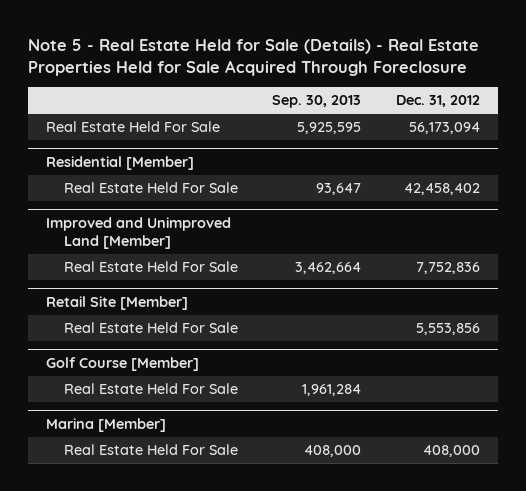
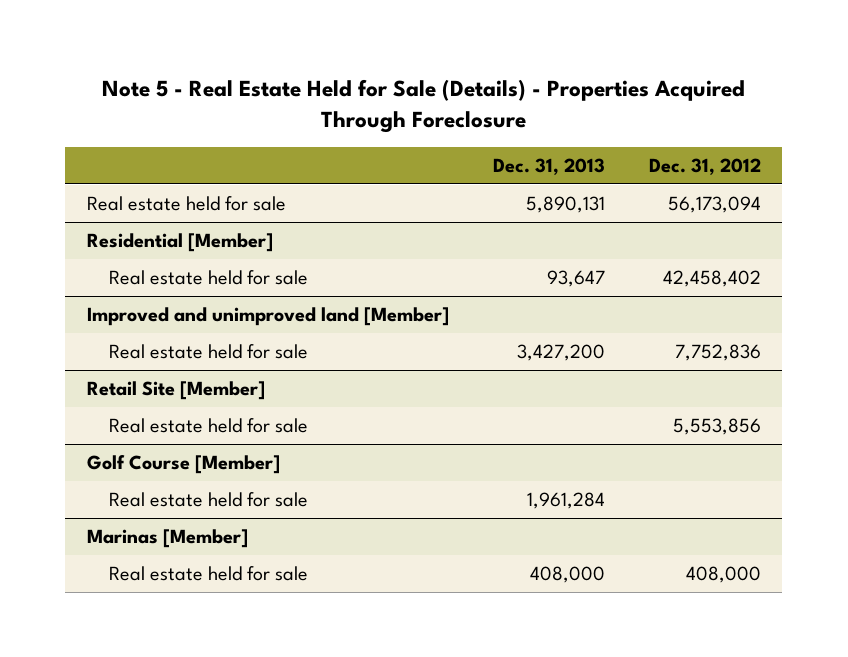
- Note 5 - Real Estate Held for Sale (Details) - Real Estate Properties Held for Sale Acquired Through Foreclosure
+ Note 5 - Real Estate Held for Sale (Details) - Properties Acquired Through Foreclosure
- | Sep. 30, 2013 | Dec. 31, 2012
+ | Dec. 31, 2013 | Dec. 31, 2012
- Real Estate Held For Sale | 5,925,595 | 56,173,094
+ Real estate held for sale | 5,890,131 | 56,173,094
@ Residential [Member]
- Real Estate Held For Sale | 93,647 | 42,458,402
- Improved and Unimproved Land [Member]
- Real Estate Held For Sale | 3,462,664 | 7,752,836
@ Residential [Member]
+ Real estate held for sale | 93,647 | 42,458,402
+ Improved and unimproved land [Member]
+ Real estate held for sale | 3,427,200 | 7,752,836
@ Retail Site [Member]
- Real Estate Held For Sale | | 5,553,856
+ Real estate held for sale | | 5,553,856
@ Golf Course [Member]
- Real Estate Held For Sale | 1,961,284 |
- Marina [Member]
- Real Estate Held For Sale | 408,000 | 408,000
@ Golf Course [Member]
+ Real estate held for sale | 1,961,284 |
+ Marinas [Member]
+ Real estate held for sale | 408,000 | 408,000

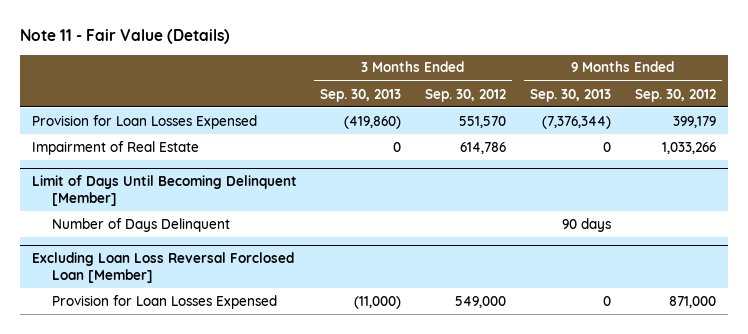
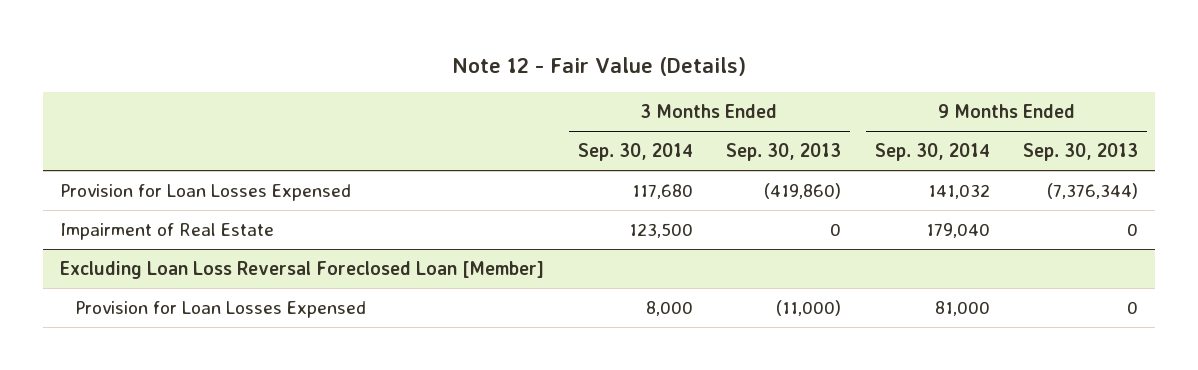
- Note 11 - Fair Value (Details)
+ Note 12 - Fair Value (Details)
- | 3 Months Ended Sep. 30, 2013 | 3 Months Ended Sep. 30, 2012 | 9 Months Ended Sep. 30, 2013 | 9 Months Ended Sep. 30, 2012
+ | 3 Months Ended Sep. 30, 2014 | 3 Months Ended Sep. 30, 2013 | 9 Months Ended Sep. 30, 2014 | 9 Months Ended Sep. 30, 2013
- Limit of Days Until Becoming Delinquent [Member]
- Number of Days Delinquent | | | 90 days |
- Excluding Loan Loss Reversal Forclosed Loan [Member]
+ Excluding Loan Loss Reversal Foreclosed Loan [Member]

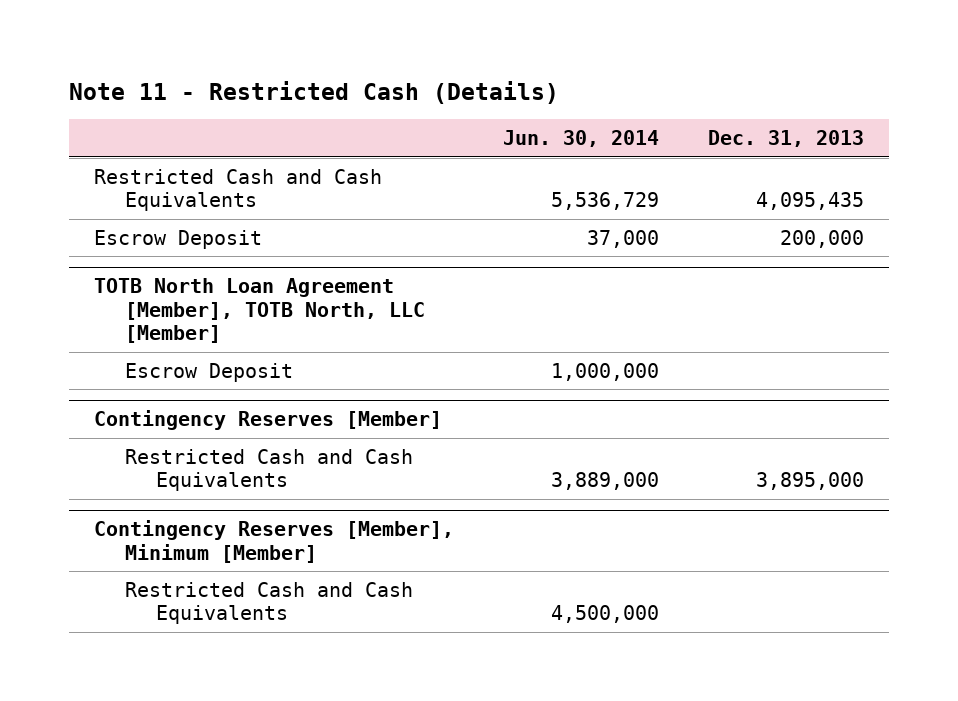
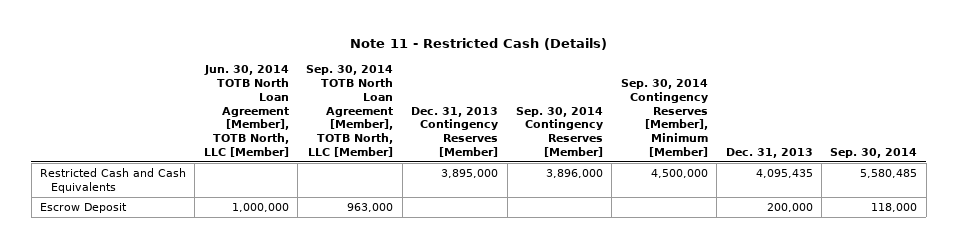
- | Jun. 30, 2014 | Dec. 31, 2013
+ | Jun. 30, 2014 TOTB North Loan Agreement [Member], TOTB North, LLC [Member] | Sep. 30, 2014 TOTB North Loan Agreement [Member], TOTB North, LLC [Member] | Dec. 31, 2013 Contingency Reserves [Member] | Sep. 30, 2014 Contingency Reserves [Member] | Sep. 30, 2014 Contingency Reserves [Member], Minimum [Member] | Dec. 31, 2013 | Sep. 30, 2014
- TOTB North Loan Agreement [Member], TOTB North, LLC [Member]
- Escrow Deposit | 1,000,000 |
- Contingency Reserves [Member]
- Restricted Cash and Cash Equivalents | 3,889,000 | 3,895,000
- Contingency Reserves [Member], Minimum [Member]
- Restricted Cash and Cash Equivalents | 4,500,000 |

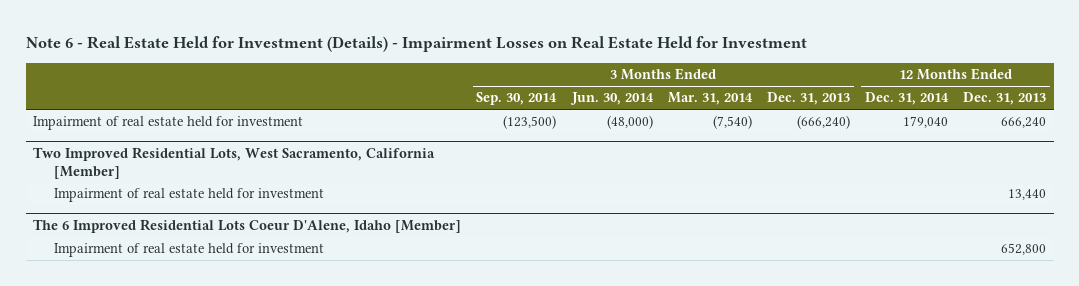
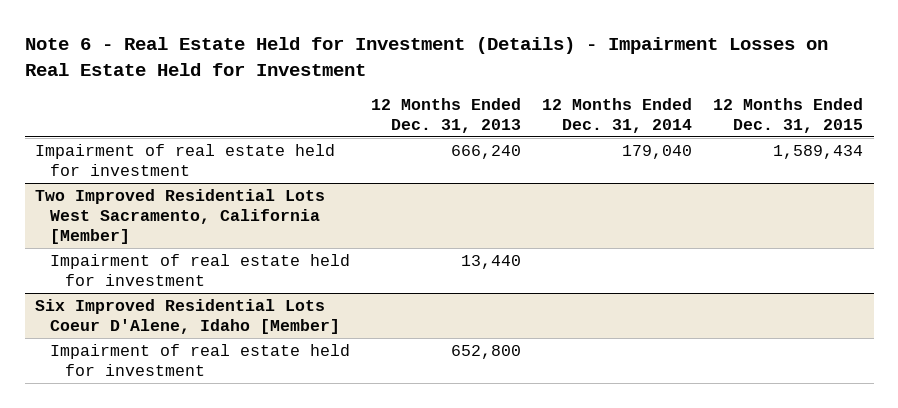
- | 3 Months Ended Sep. 30, 2014 | 3 Months Ended Jun. 30, 2014 | 3 Months Ended Mar. 31, 2014 | 3 Months Ended Dec. 31, 2013 | 12 Months Ended Dec. 31, 2014 | 12 Months Ended Dec. 31, 2013
+ | 12 Months Ended Dec. 31, 2013 | 12 Months Ended Dec. 31, 2014 | 12 Months Ended Dec. 31, 2015
- Two Improved Residential Lots, West Sacramento, California [Member]
+ Two Improved Residential Lots West Sacramento, California [Member]
- The 6 Improved Residential Lots Coeur D'Alene, Idaho [Member]
+ Six Improved Residential Lots Coeur D'Alene, Idaho [Member]

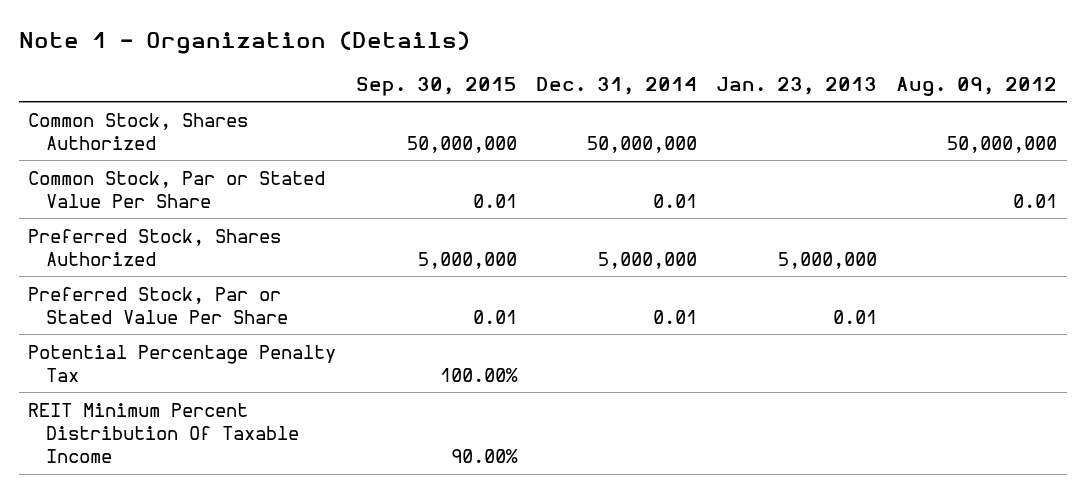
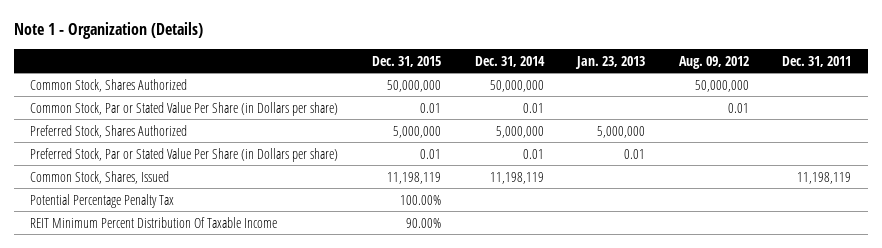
- | Sep. 30, 2015 | Dec. 31, 2014 | Jan. 23, 2013 | Aug. 09, 2012
+ | Dec. 31, 2015 | Dec. 31, 2014 | Jan. 23, 2013 | Aug. 09, 2012 | Dec. 31, 2011
- Common Stock, Par or Stated Value Per Share | 0.01 | 0.01 | | 0.01
+ Common Stock, Par or Stated Value Per Share (in Dollars per share) | 0.01 | 0.01 | | 0.01 |
- Preferred Stock, Par or Stated Value Per Share | 0.01 | 0.01 | 0.01 |
+ Preferred Stock, Par or Stated Value Per Share (in Dollars per share) | 0.01 | 0.01 | 0.01 | |
+ Common Stock, Shares, Issued | 11,198,119 | 11,198,119 | | | 11,198,119

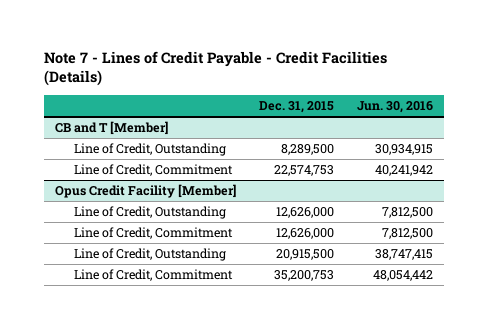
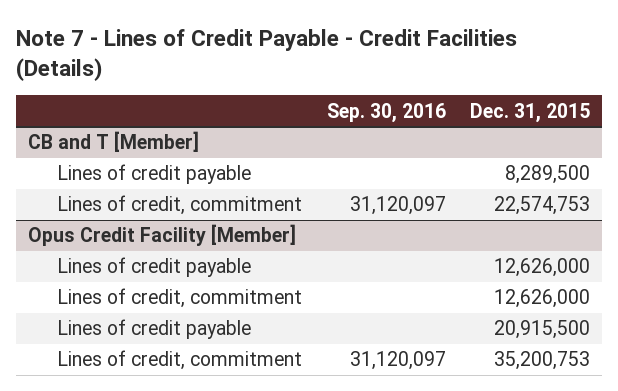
- | Dec. 31, 2015 | Jun. 30, 2016
+ | Sep. 30, 2016 | Dec. 31, 2015
@ CB and T [Member]
- Line of Credit, Outstanding | 8,289,500 | 30,934,915
- Line of Credit, Commitment | 22,574,753 | 40,241,942
+ Lines of credit payable | | 8,289,500
+ Lines of credit, commitment | 31,120,097 | 22,574,753
@ Opus Credit Facility [Member]
- Line of Credit, Outstanding | 12,626,000 | 7,812,500
- Line of Credit, Commitment | 12,626,000 | 7,812,500
- Line of Credit, Outstanding | 20,915,500 | 38,747,415
- Line of Credit, Commitment | 35,200,753 | 48,054,442
+ Lines of credit payable | | 12,626,000
+ Lines of credit, commitment | | 12,626,000
+ Lines of credit payable | | 20,915,500
+ Lines of credit, commitment | 31,120,097 | 35,200,753

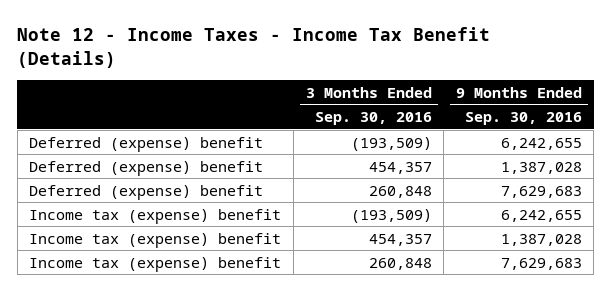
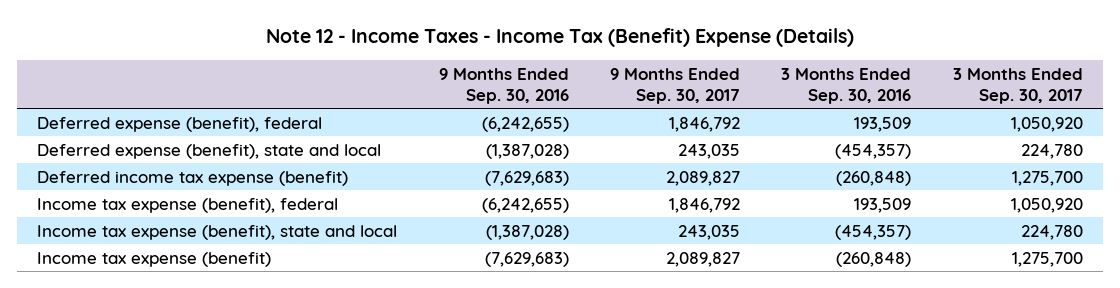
- Note 12 - Income Taxes - Income Tax Benefit (Details)
+ Note 12 - Income Taxes - Income Tax (Benefit) Expense (Details)
- | 3 Months Ended Sep. 30, 2016 | 9 Months Ended Sep. 30, 2016
+ | 9 Months Ended Sep. 30, 2016 | 9 Months Ended Sep. 30, 2017 | 3 Months Ended Sep. 30, 2016 | 3 Months Ended Sep. 30, 2017
- Deferred (expense) benefit | (193,509) | 6,242,655
- Deferred (expense) benefit | 454,357 | 1,387,028
- Deferred (expense) benefit | 260,848 | 7,629,683
- Income tax (expense) benefit | (193,509) | 6,242,655
- Income tax (expense) benefit | 454,357 | 1,387,028
- Income tax (expense) benefit | 260,848 | 7,629,683
+ Deferred expense (benefit), federal | (6,242,655) | 1,846,792 | 193,509 | 1,050,920
+ Deferred expense (benefit), state and local | (1,387,028) | 243,035 | (454,357) | 224,780
+ Deferred income tax expense (benefit) | (7,629,683) | 2,089,827 | (260,848) | 1,275,700
+ Income tax expense (benefit), federal | (6,242,655) | 1,846,792 | 193,509 | 1,050,920
+ Income tax expense (benefit), state and local | (1,387,028) | 243,035 | (454,357) | 224,780
+ Income tax expense (benefit) | (7,629,683) | 2,089,827 | (260,848) | 1,275,700

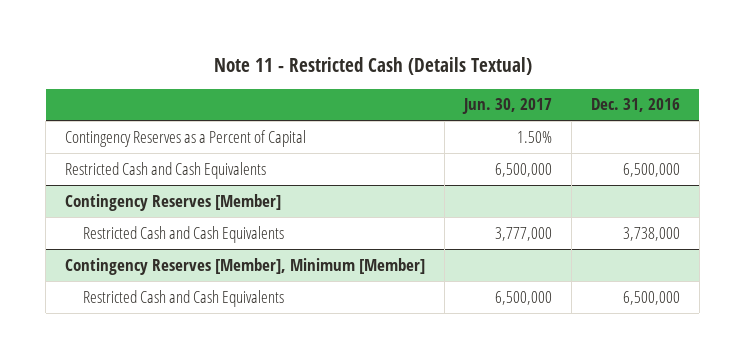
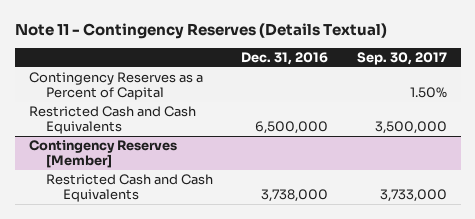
- Note 11 - Restricted Cash (Details Textual)
+ Note 11 - Contingency Reserves (Details Textual)
- | Jun. 30, 2017 | Dec. 31, 2016
+ | Dec. 31, 2016 | Sep. 30, 2017
- Contingency Reserves [Member], Minimum [Member]
- Restricted Cash and Cash Equivalents | 6,500,000 | 6,500,000

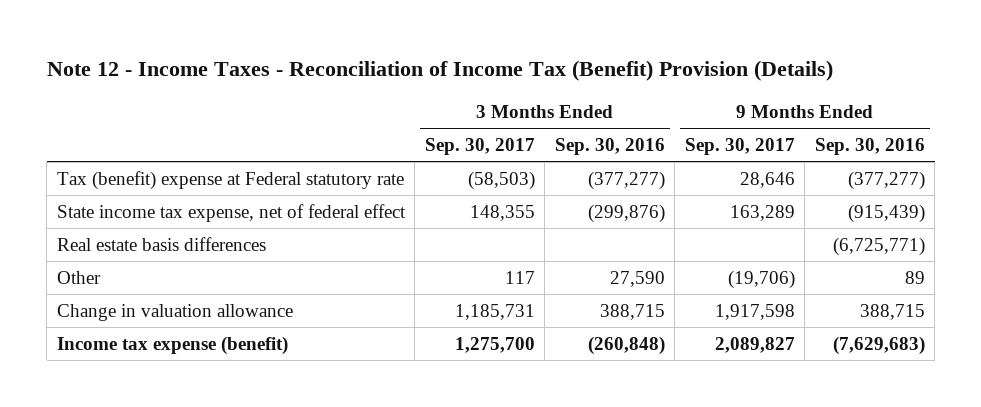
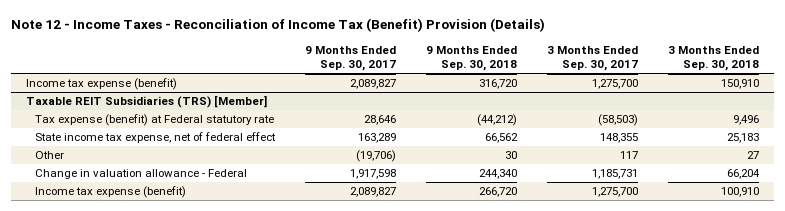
- | 3 Months Ended Sep. 30, 2017 | 3 Months Ended Sep. 30, 2016 | 9 Months Ended Sep. 30, 2017 | 9 Months Ended Sep. 30, 2016
+ | 9 Months Ended Sep. 30, 2017 | 9 Months Ended Sep. 30, 2018 | 3 Months Ended Sep. 30, 2017 | 3 Months Ended Sep. 30, 2018
- Tax (benefit) expense at Federal statutory rate | (58,503) | (377,277) | 28,646 | (377,277)
+ Income tax expense (benefit) | 2,089,827 | 316,720 | 1,275,700 | 150,910
+ Taxable REIT Subsidiaries (TRS) [Member]
+ Tax expense (benefit) at Federal statutory rate | 28,646 | (44,212) | (58,503) | 9,496
- Real estate basis differences | | | | (6,725,771)
- Change in valuation allowance | 1,185,731 | 388,715 | 1,917,598 | 388,715
+ Change in valuation allowance - Federal | 1,917,598 | 244,340 | 1,185,731 | 66,204

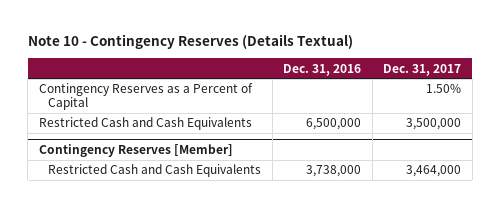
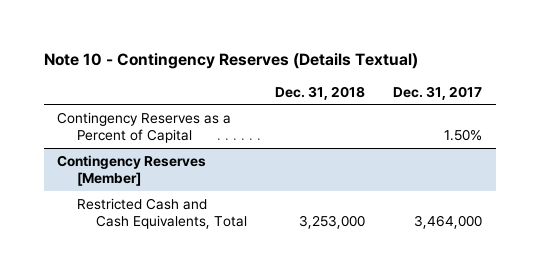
- | Dec. 31, 2016 | Dec. 31, 2017
+ | Dec. 31, 2018 | Dec. 31, 2017
- Restricted Cash and Cash Equivalents | 6,500,000 | 3,500,000
@ Contingency Reserves [Member]
- Restricted Cash and Cash Equivalents | 3,738,000 | 3,464,000
+ Restricted Cash and Cash Equivalents, Total | 3,253,000 | 3,464,000

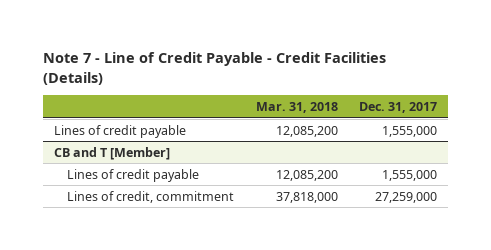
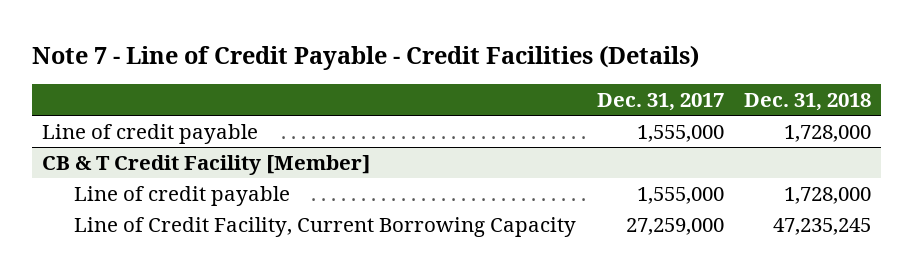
- | Mar. 31, 2018 | Dec. 31, 2017
+ | Dec. 31, 2017 | Dec. 31, 2018
- Lines of credit payable | 12,085,200 | 1,555,000
- CB and T [Member]
- Lines of credit payable | 12,085,200 | 1,555,000
- Lines of credit, commitment | 37,818,000 | 27,259,000
+ Line of credit payable | 1,555,000 | 1,728,000
+ CB & T Credit Facility [Member]
+ Line of credit payable | 1,555,000 | 1,728,000
+ Line of Credit Facility, Current Borrowing Capacity | 27,259,000 | 47,235,245

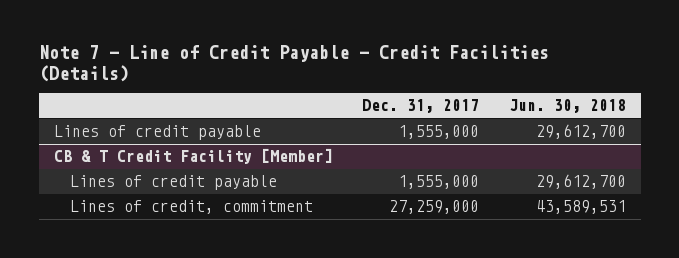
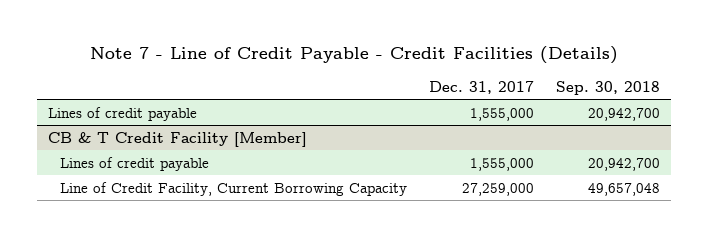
- | Dec. 31, 2017 | Jun. 30, 2018
+ | Dec. 31, 2017 | Sep. 30, 2018
@ CB & T Credit Facility [Member]
- Lines of credit, commitment | 27,259,000 | 43,589,531
+ Line of Credit Facility, Current Borrowing Capacity | 27,259,000 | 49,657,048

